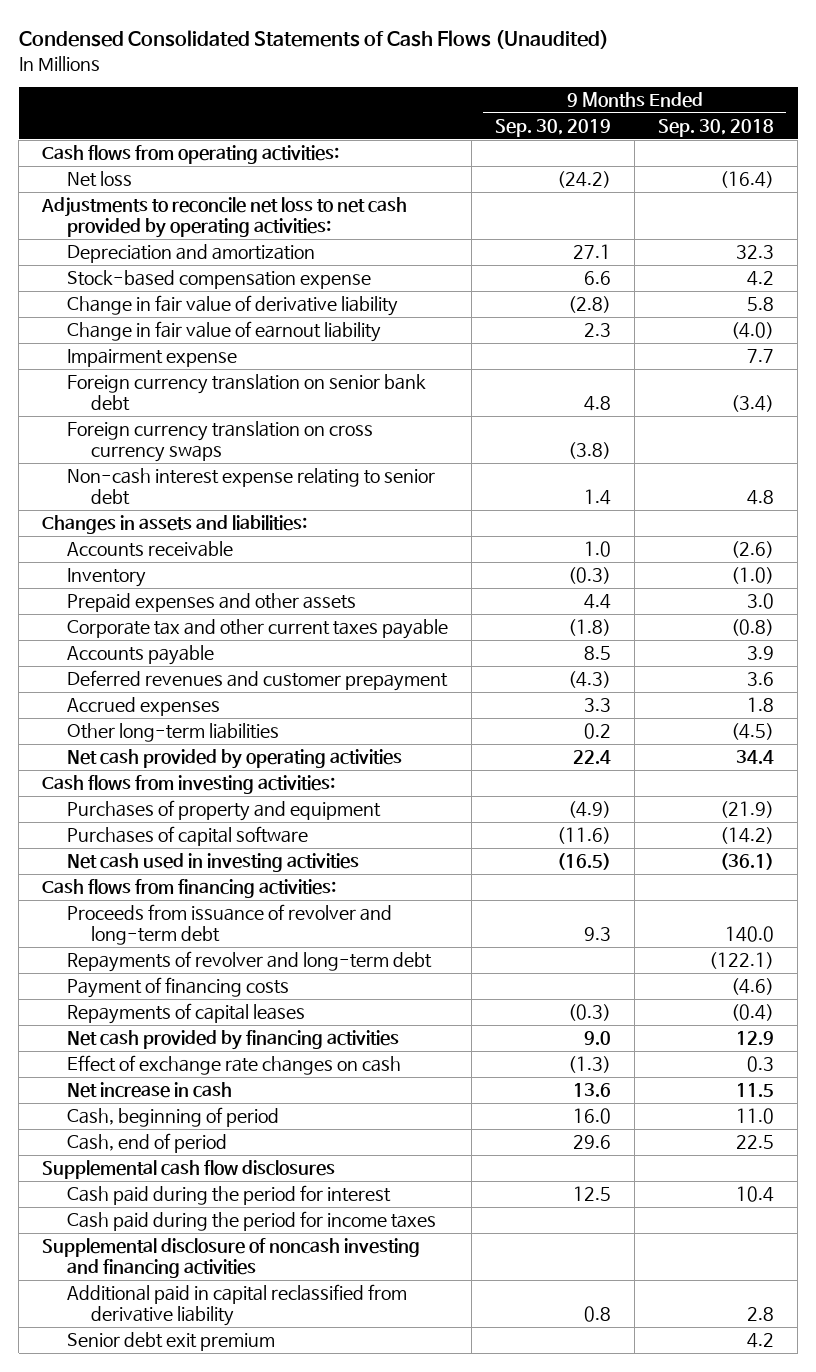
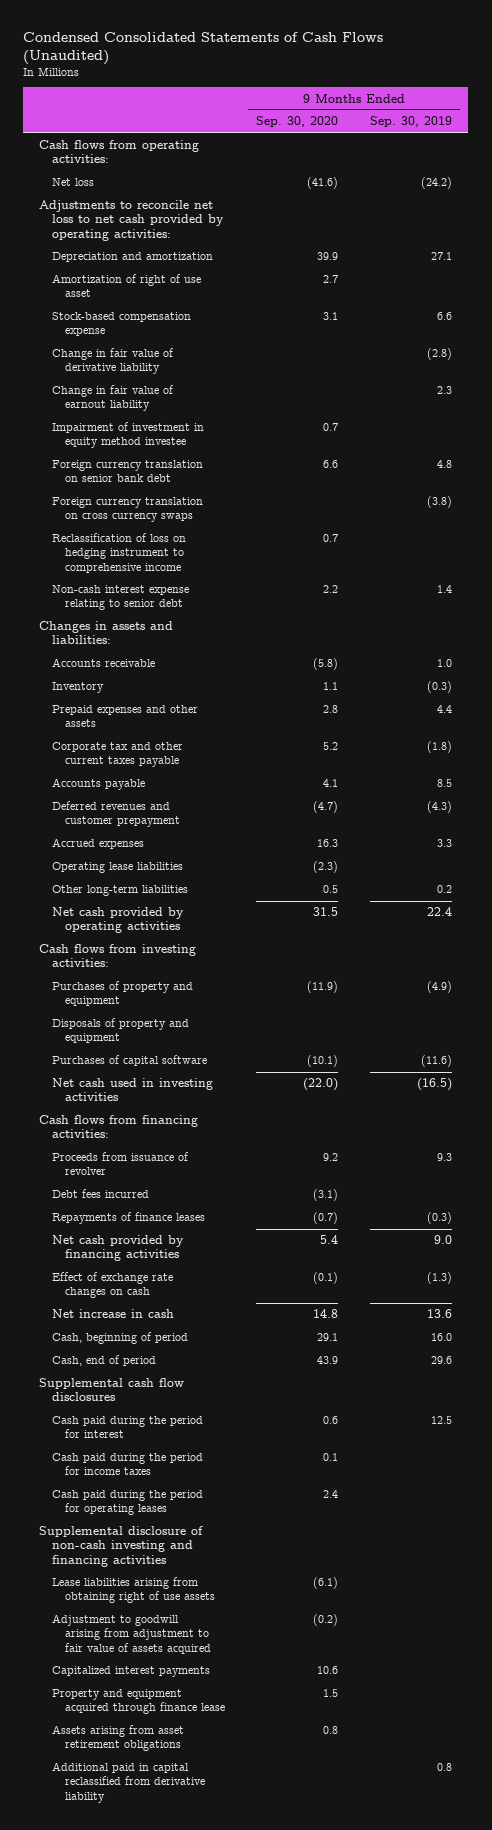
- | 9 Months Ended Sep. 30, 2019 | 9 Months Ended Sep. 30, 2018
+ | 9 Months Ended Sep. 30, 2020 | 9 Months Ended Sep. 30, 2019
+ Amortization of right of use asset | 2.7 |
- Impairment expense | | 7.7
+ Impairment of investment in equity method investee | 0.7 |
+ Reclassification of loss on hedging instrument to comprehensive income | 0.7 |
+ Operating lease liabilities | (2.3) |
+ Disposals of property and equipment
- Proceeds from issuance of revolver and long-term debt | 9.3 | 140.0
- Repayments of revolver and long-term debt | | (122.1)
- Payment of financing costs | | (4.6)
- Repayments of capital leases | (0.3) | (0.4)
+ Proceeds from issuance of revolver | 9.2 | 9.3
+ Debt fees incurred | (3.1) |
+ Repayments of finance leases | (0.7) | (0.3)
- Supplemental disclosure of noncash investing and financing activities
+ Cash paid during the period for operating leases | 2.4 |
+ Supplemental disclosure of non-cash investing and financing activities
+ Lease liabilities arising from obtaining right of use assets | (6.1) |
+ Adjustment to goodwill arising from adjustment to fair value of assets acquired | (0.2) |
+ Capitalized interest payments | 10.6 |
+ Property and equipment acquired through finance lease | 1.5 |
+ Assets arising from asset retirement obligations | 0.8 |
- Senior debt exit premium | | 4.2

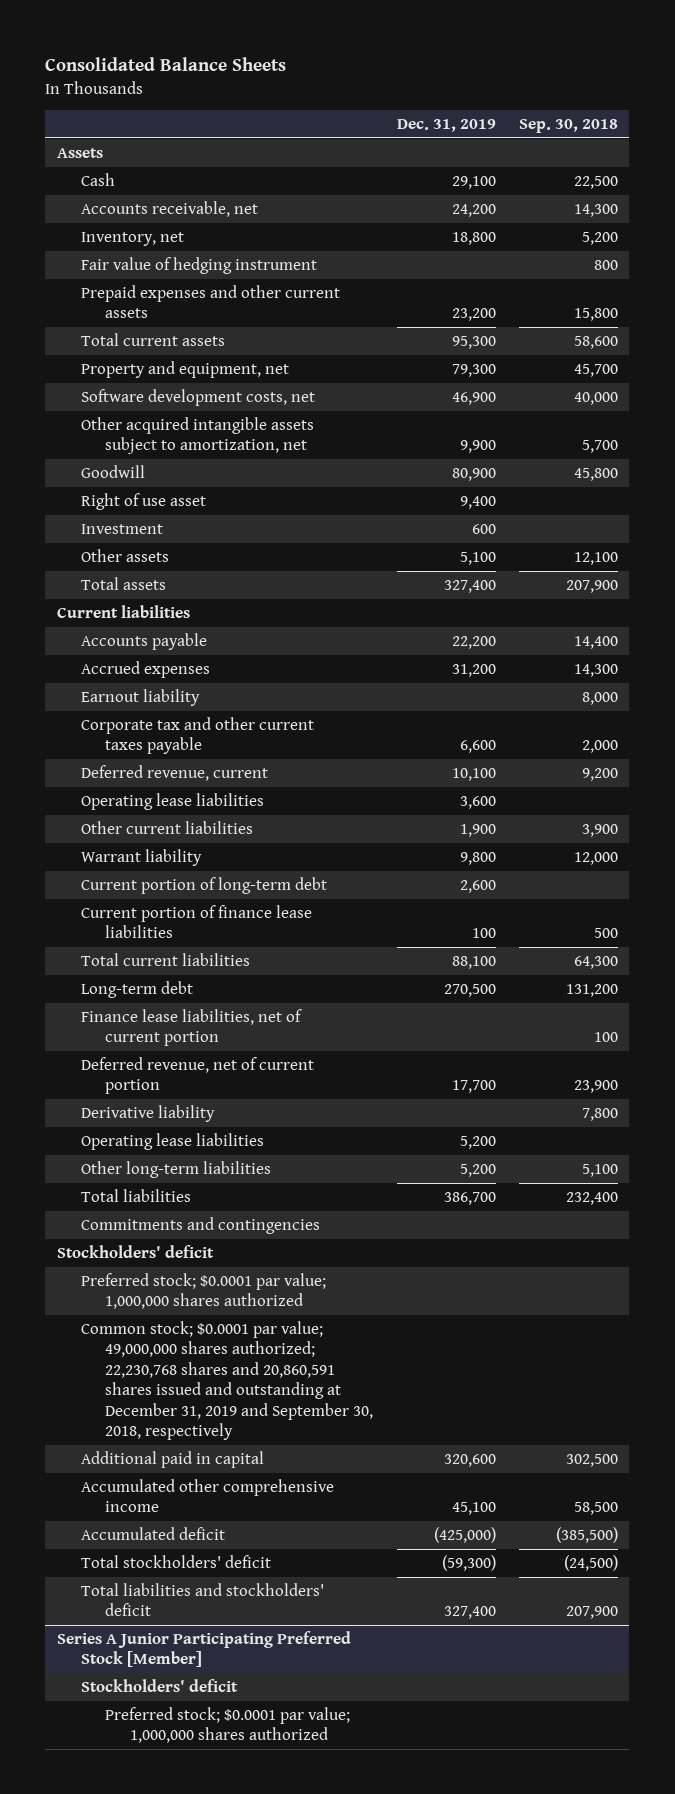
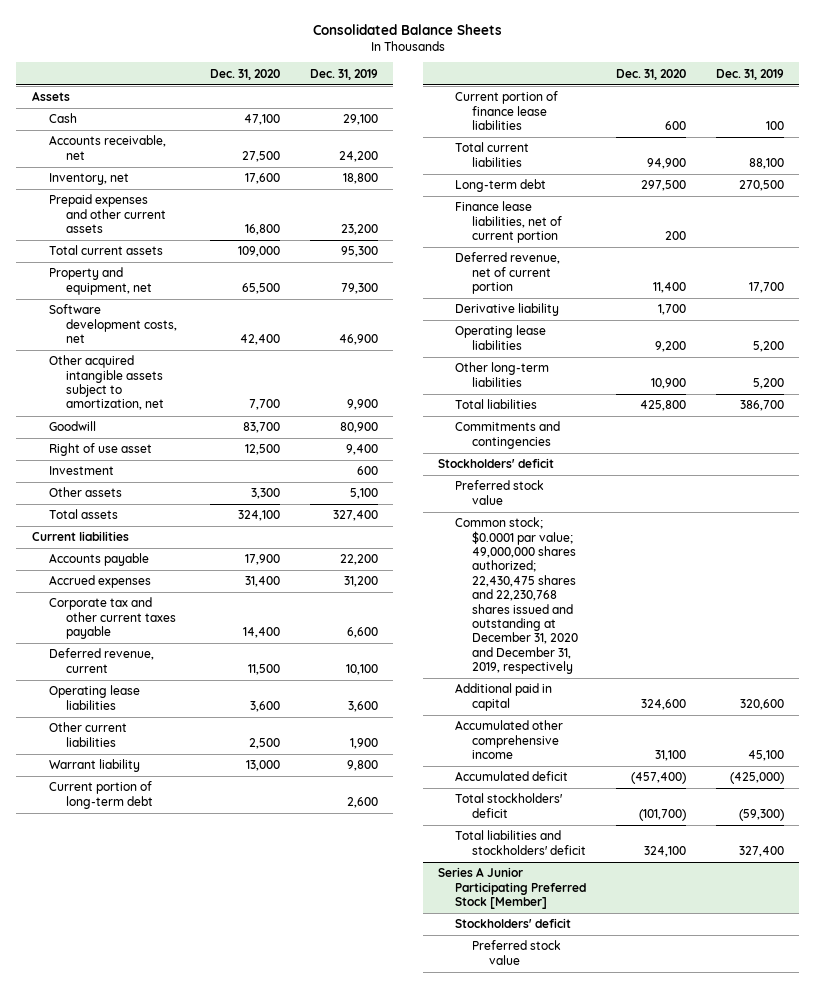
- | Dec. 31, 2019 | Sep. 30, 2018
+ | Dec. 31, 2020 | Dec. 31, 2019
- Fair value of hedging instrument | | 800
- Earnout liability | | 8,000
- Preferred stock; $0.0001 par value; 1,000,000 shares authorized
- Common stock; $0.0001 par value; 49,000,000 shares authorized; 22,230,768 shares and 20,860,591 shares issued and outstanding at December 31, 2019 and September 30, 2018, respectively
+ Preferred stock value
+ Common stock; $0.0001 par value; 49,000,000 shares authorized; 22,430,475 shares and 22,230,768 shares issued and outstanding at December 31, 2020 and December 31, 2019, respectively
@ Series A Junior Participating Preferred Stock [Member]
- Preferred stock; $0.0001 par value; 1,000,000 shares authorized
+ Preferred stock value

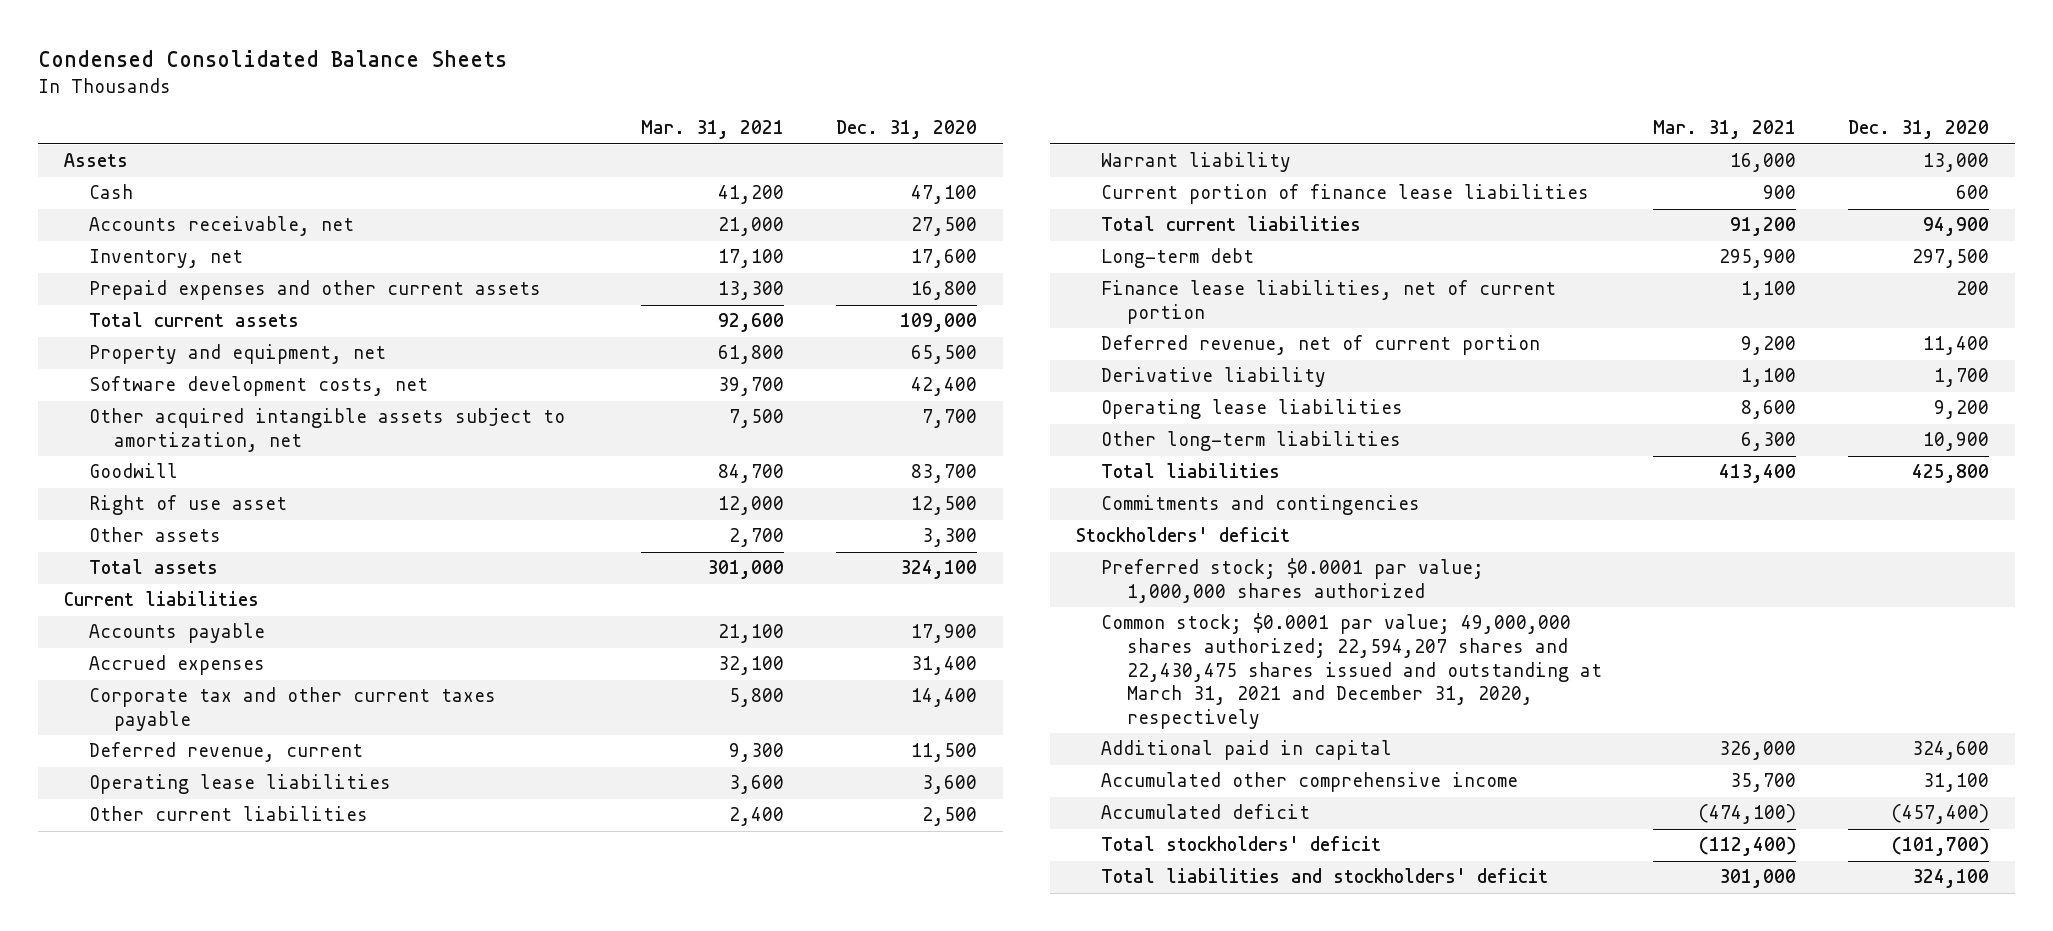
- Consolidated Balance Sheets
+ Condensed Consolidated Balance Sheets
- | Dec. 31, 2020 | Dec. 31, 2019
+ | Mar. 31, 2021 | Dec. 31, 2020
- Investment | | 600
- Current portion of long-term debt | | 2,600
- Preferred stock value
- Common stock; $0.0001 par value; 49,000,000 shares authorized; 22,430,475 shares and 22,230,768 shares issued and outstanding at December 31, 2020 and December 31, 2019, respectively
+ Preferred stock; $0.0001 par value; 1,000,000 shares authorized
+ Common stock; $0.0001 par value; 49,000,000 shares authorized; 22,594,207 shares and 22,430,475 shares issued and outstanding at March 31, 2021 and December 31, 2020, respectively
- Series A Junior Participating Preferred Stock [Member]
- Stockholders' deficit
- Preferred stock value

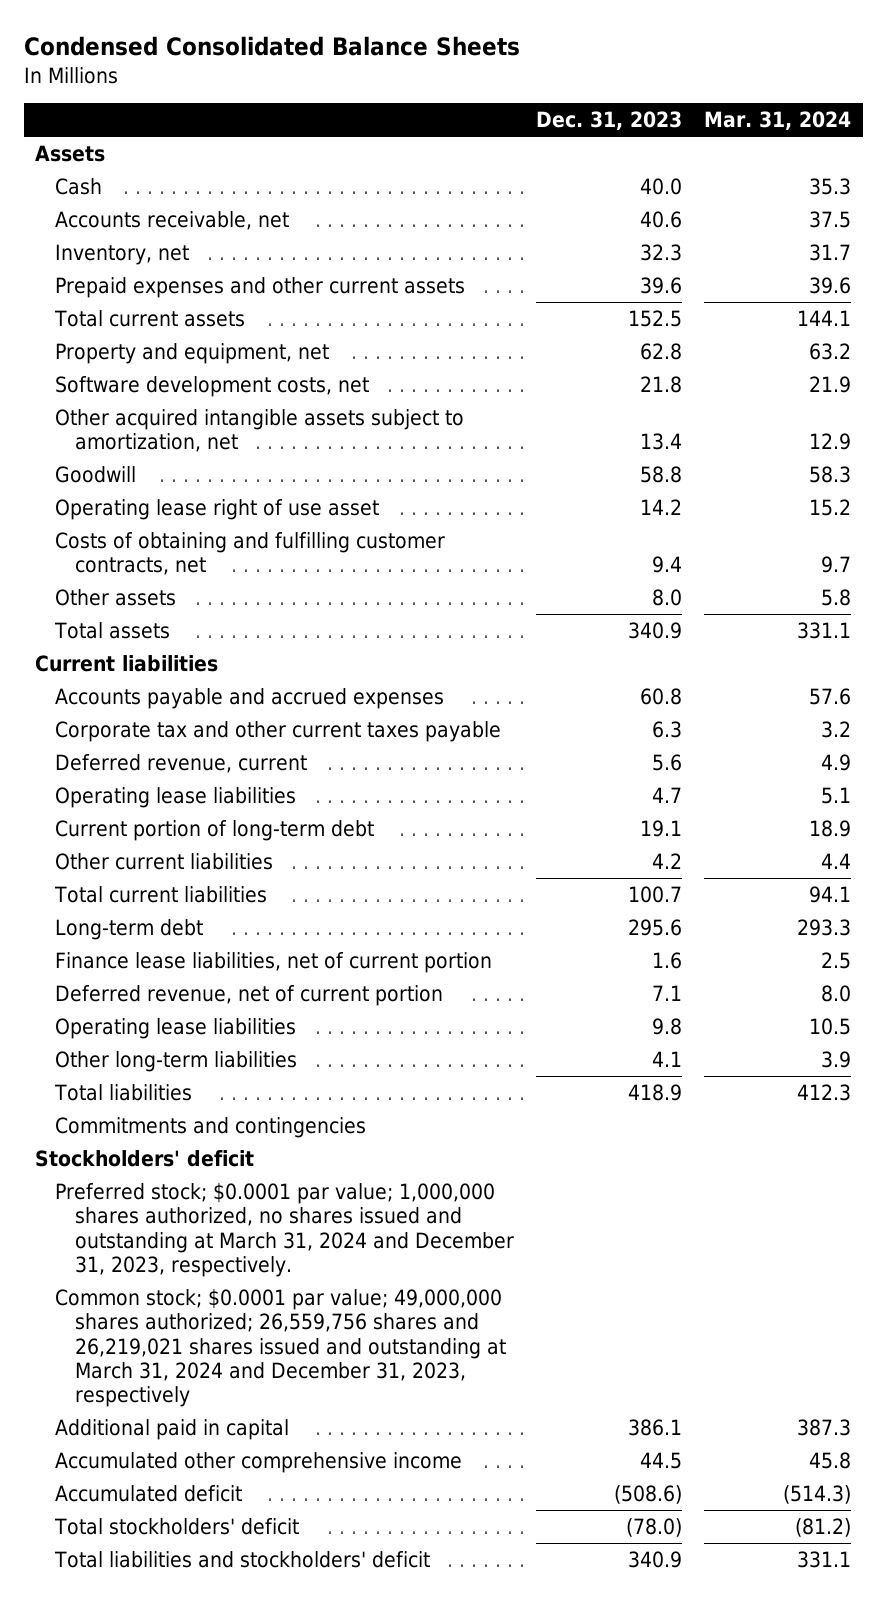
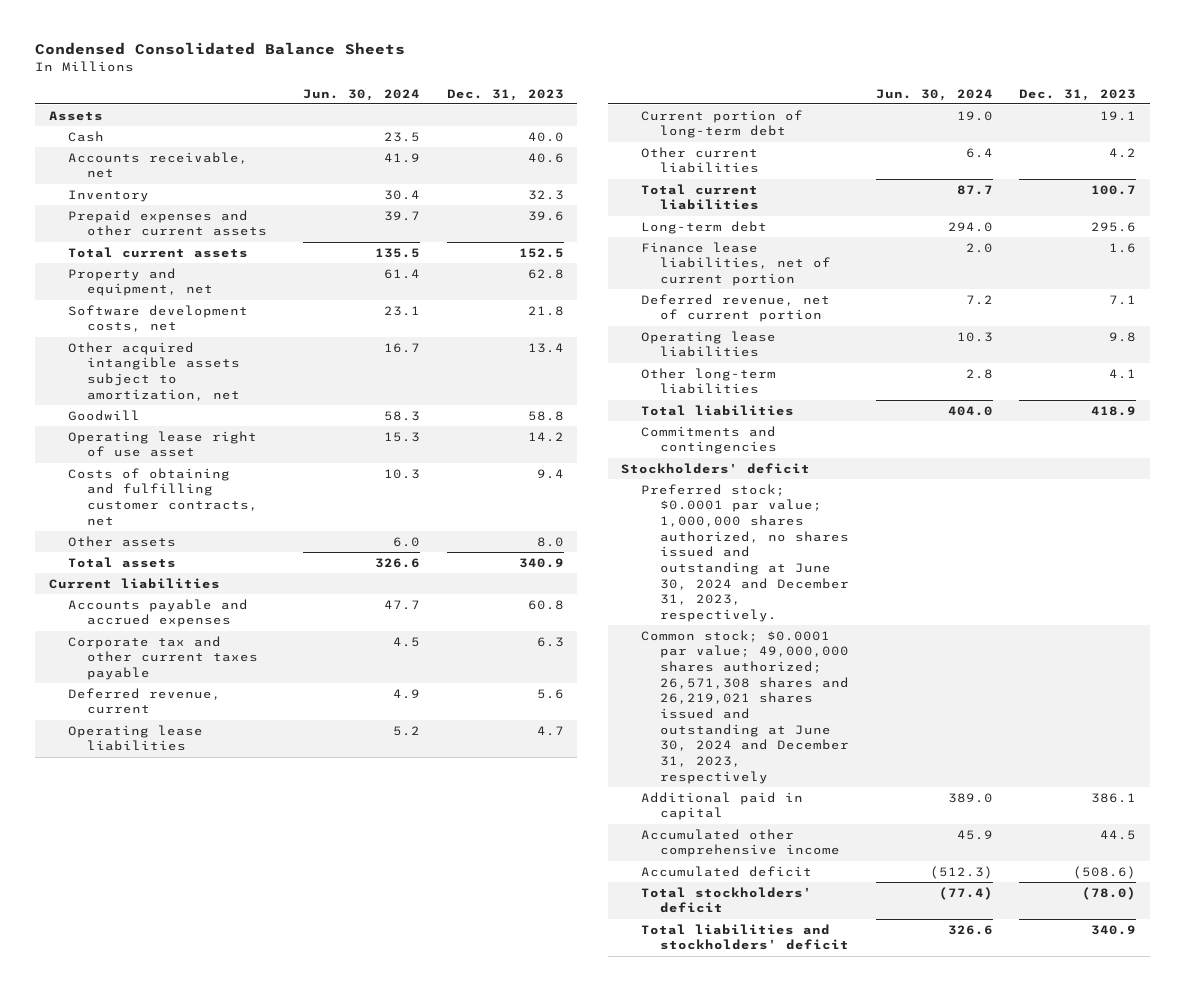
- | Dec. 31, 2023 | Mar. 31, 2024
+ | Jun. 30, 2024 | Dec. 31, 2023
- Inventory, net | 32.3 | 31.7
+ Inventory | 30.4 | 32.3
- Preferred stock; $0.0001 par value; 1,000,000 shares authorized, no shares issued and outstanding at March 31, 2024 and December 31, 2023, respectively.
- Common stock; $0.0001 par value; 49,000,000 shares authorized; 26,559,756 shares and 26,219,021 shares issued and outstanding at March 31, 2024 and December 31, 2023, respectively
+ Preferred stock; $0.0001 par value; 1,000,000 shares authorized, no shares issued and outstanding at June 30, 2024 and December 31, 2023, respectively.
+ Common stock; $0.0001 par value; 49,000,000 shares authorized; 26,571,308 shares and 26,219,021 shares issued and outstanding at June 30, 2024 and December 31, 2023, respectively

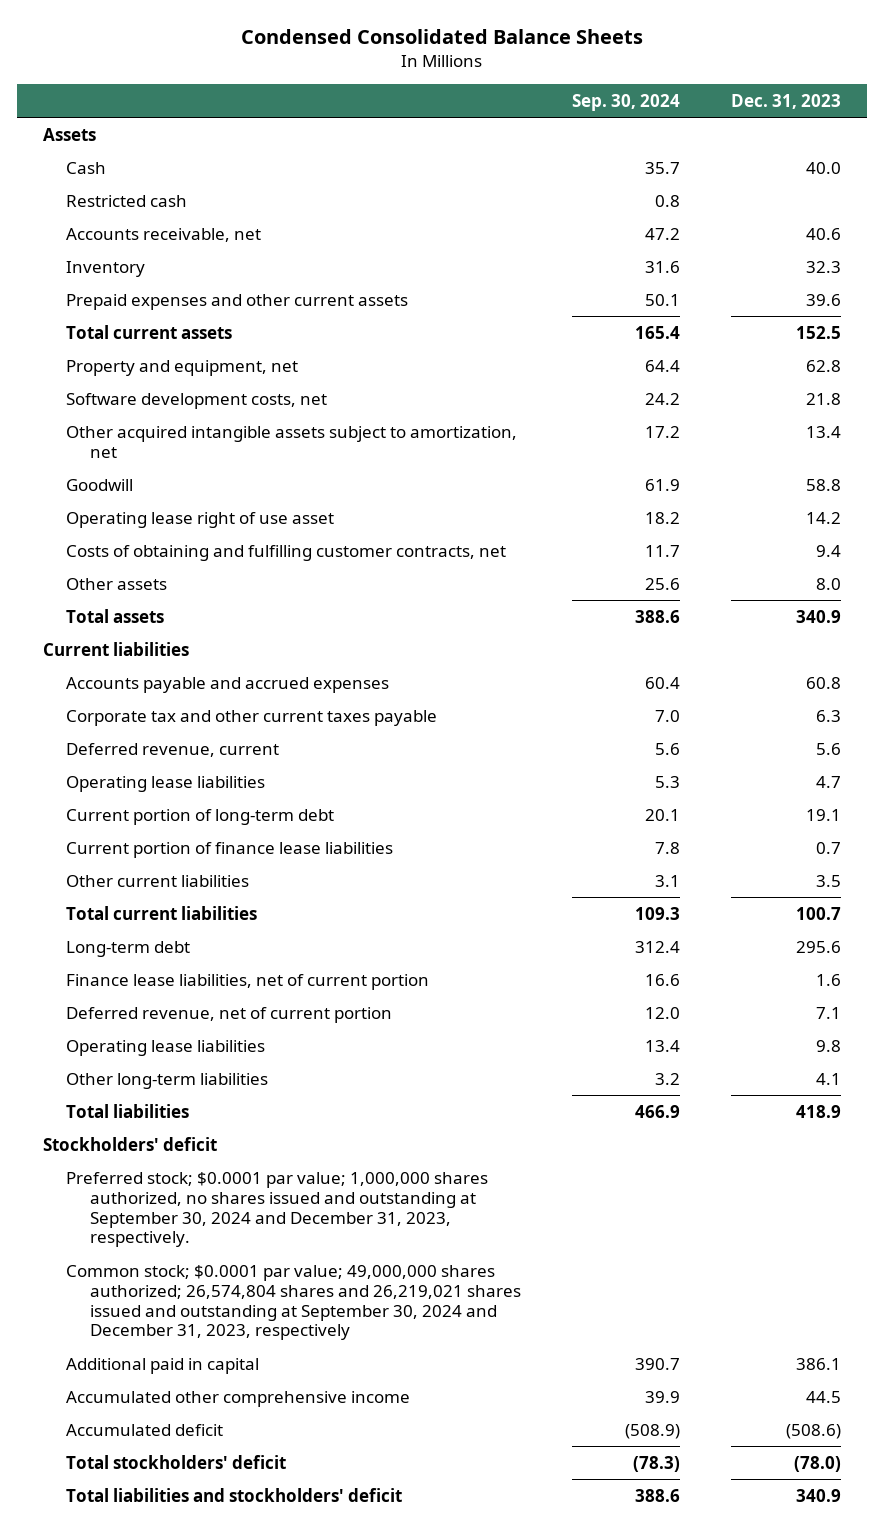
- | Jun. 30, 2024 | Dec. 31, 2023
+ | Sep. 30, 2024 | Dec. 31, 2023
+ Restricted cash | 0.8 |
- Other current liabilities | 6.4 | 4.2
+ Current portion of finance lease liabilities | 7.8 | 0.7
+ Other current liabilities | 3.1 | 3.5
- Commitments and contingencies
- Preferred stock; $0.0001 par value; 1,000,000 shares authorized, no shares issued and outstanding at June 30, 2024 and December 31, 2023, respectively.
- Common stock; $0.0001 par value; 49,000,000 shares authorized; 26,571,308 shares and 26,219,021 shares issued and outstanding at June 30, 2024 and December 31, 2023, respectively
+ Preferred stock; $0.0001 par value; 1,000,000 shares authorized, no shares issued and outstanding at September 30, 2024 and December 31, 2023, respectively.
+ Common stock; $0.0001 par value; 49,000,000 shares authorized; 26,574,804 shares and 26,219,021 shares issued and outstanding at September 30, 2024 and December 31, 2023, respectively

